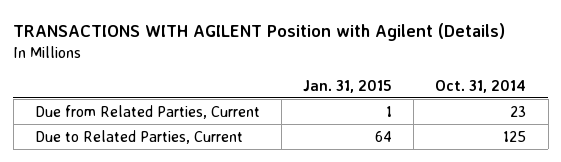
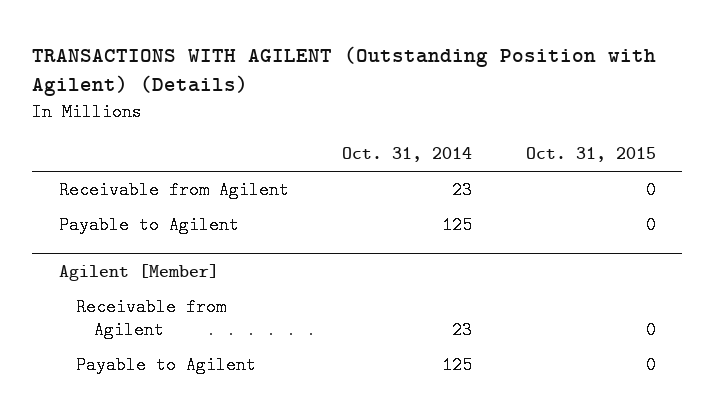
- TRANSACTIONS WITH AGILENT Position with Agilent (Details)
+ TRANSACTIONS WITH AGILENT (Outstanding Position with Agilent) (Details)
- | Jan. 31, 2015 | Oct. 31, 2014
+ | Oct. 31, 2014 | Oct. 31, 2015
- Due from Related Parties, Current | 1 | 23
- Due to Related Parties, Current | 64 | 125
+ Receivable from Agilent | 23 | 0
+ Payable to Agilent | 125 | 0
+ Agilent [Member]
+ Receivable from Agilent | 23 | 0
+ Payable to Agilent | 125 | 0

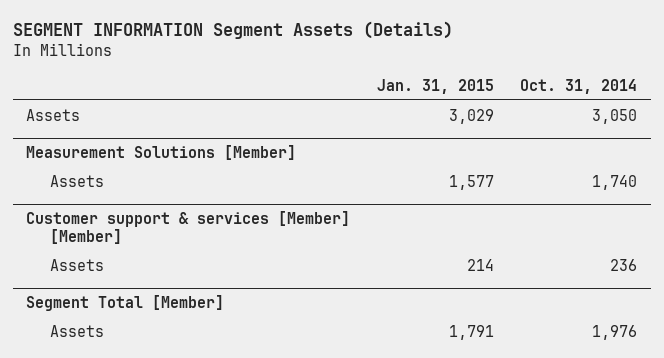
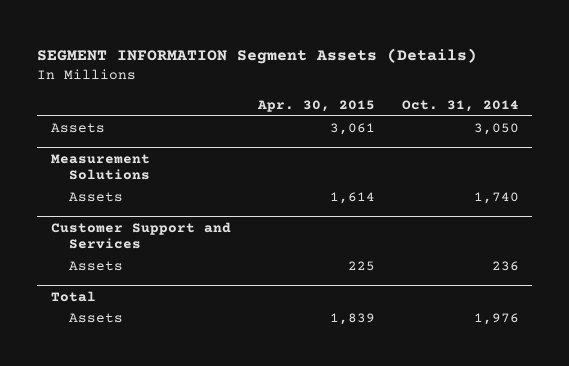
- | Jan. 31, 2015 | Oct. 31, 2014
+ | Apr. 30, 2015 | Oct. 31, 2014
- Measurement Solutions [Member]
+ Measurement Solutions
- Customer support & services [Member] [Member]
+ Customer Support and Services
- Segment Total [Member]
+ Total

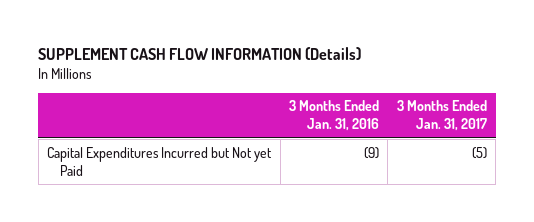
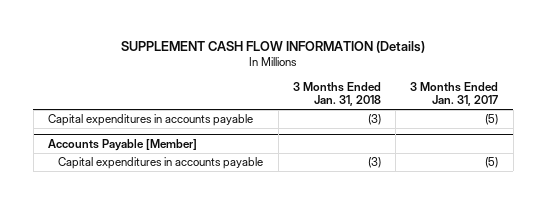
- | 3 Months Ended Jan. 31, 2016 | 3 Months Ended Jan. 31, 2017
+ | 3 Months Ended Jan. 31, 2018 | 3 Months Ended Jan. 31, 2017
- Capital Expenditures Incurred but Not yet Paid | (9) | (5)
+ Capital expenditures in accounts payable | (3) | (5)
+ Accounts Payable [Member]
+ Capital expenditures in accounts payable | (3) | (5)

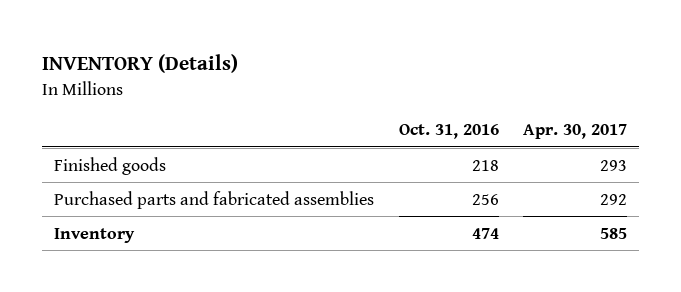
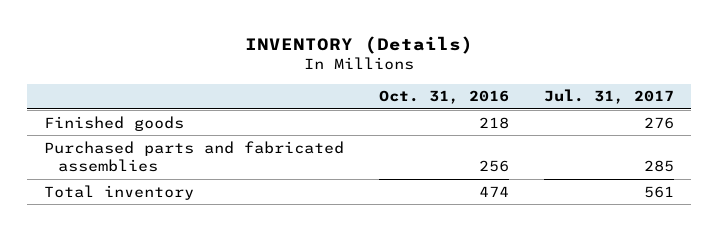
- | Oct. 31, 2016 | Apr. 30, 2017
+ | Oct. 31, 2016 | Jul. 31, 2017
- Inventory | 474 | 585
+ Total inventory | 474 | 561

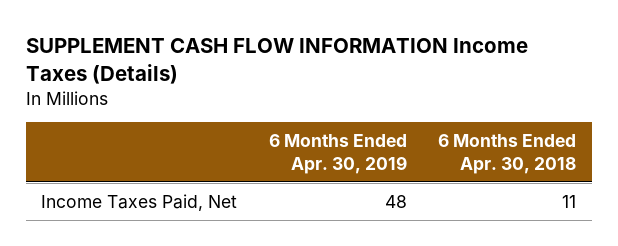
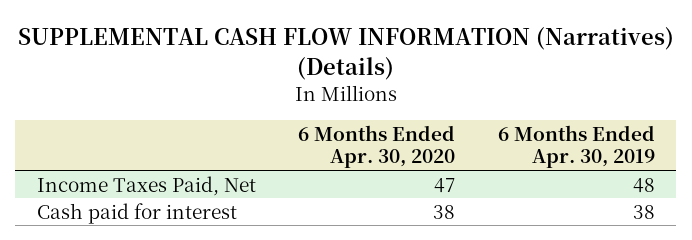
- SUPPLEMENT CASH FLOW INFORMATION Income Taxes (Details)
+ SUPPLEMENTAL CASH FLOW INFORMATION (Narratives) (Details)
- | 6 Months Ended Apr. 30, 2019 | 6 Months Ended Apr. 30, 2018
+ | 6 Months Ended Apr. 30, 2020 | 6 Months Ended Apr. 30, 2019
+ Cash paid for interest | 38 | 38

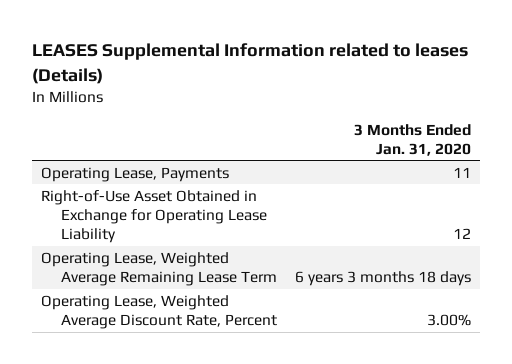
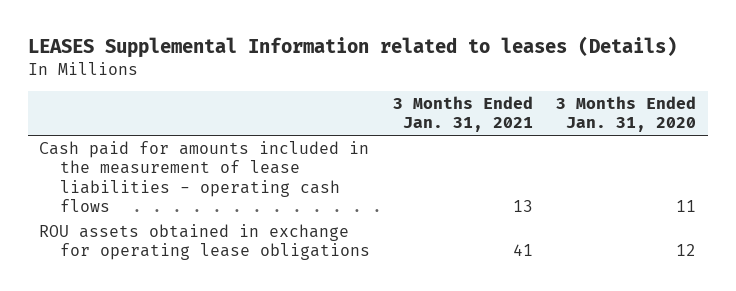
- | 3 Months Ended Jan. 31, 2020
+ | 3 Months Ended Jan. 31, 2021 | 3 Months Ended Jan. 31, 2020
- Operating Lease, Payments | 11
- Right-of-Use Asset Obtained in Exchange for Operating Lease Liability | 12
- Operating Lease, Weighted Average Remaining Lease Term | 6 years 3 months 18 days
- Operating Lease, Weighted Average Discount Rate, Percent | 3.00%
+ Cash paid for amounts included in the measurement of lease liabilities - operating cash flows | 13 | 11
+ ROU assets obtained in exchange for operating lease obligations | 41 | 12

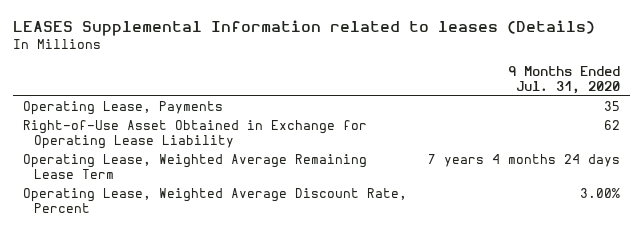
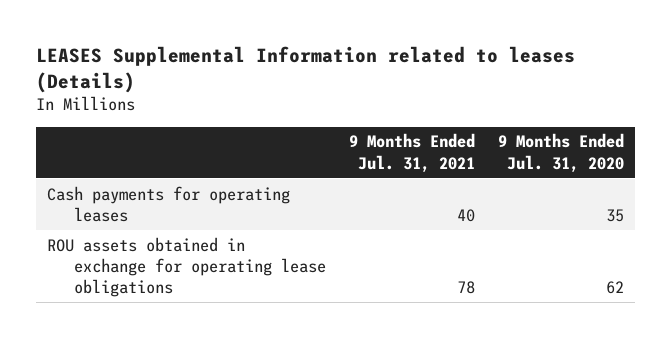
- | 9 Months Ended Jul. 31, 2020
+ | 9 Months Ended Jul. 31, 2021 | 9 Months Ended Jul. 31, 2020
- Operating Lease, Payments | 35
- Right-of-Use Asset Obtained in Exchange for Operating Lease Liability | 62
- Operating Lease, Weighted Average Remaining Lease Term | 7 years 4 months 24 days
- Operating Lease, Weighted Average Discount Rate, Percent | 3.00%
+ Cash payments for operating leases | 40 | 35
+ ROU assets obtained in exchange for operating lease obligations | 78 | 62

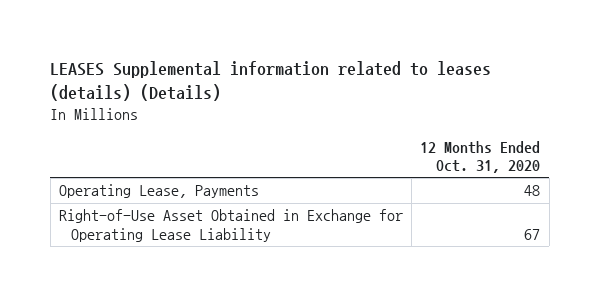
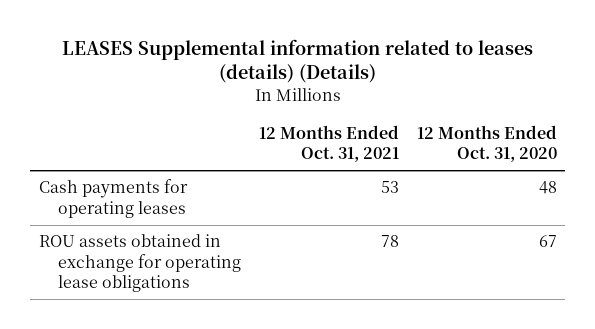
- | 12 Months Ended Oct. 31, 2020
+ | 12 Months Ended Oct. 31, 2021 | 12 Months Ended Oct. 31, 2020
- Operating Lease, Payments | 48
- Right-of-Use Asset Obtained in Exchange for Operating Lease Liability | 67
+ Cash payments for operating leases | 53 | 48
+ ROU assets obtained in exchange for operating lease obligations | 78 | 67

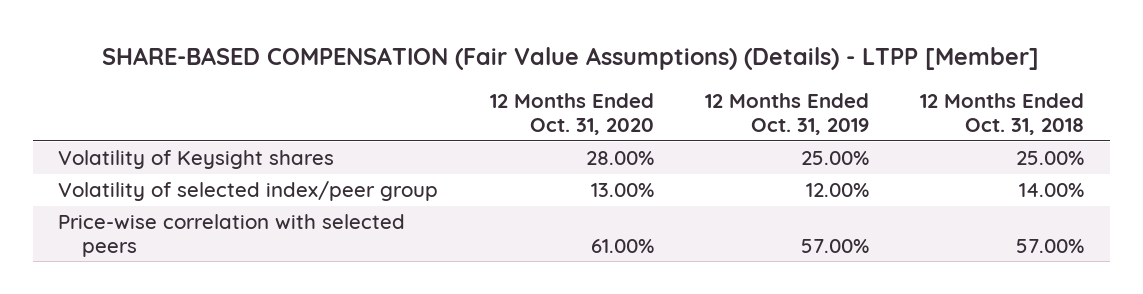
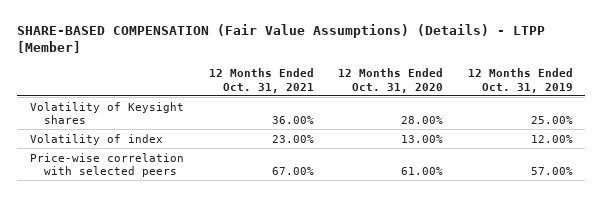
- | 12 Months Ended Oct. 31, 2020 | 12 Months Ended Oct. 31, 2019 | 12 Months Ended Oct. 31, 2018
+ | 12 Months Ended Oct. 31, 2021 | 12 Months Ended Oct. 31, 2020 | 12 Months Ended Oct. 31, 2019
- Volatility of selected index/peer group | 13.00% | 12.00% | 14.00%
+ Volatility of index | 23.00% | 13.00% | 12.00%

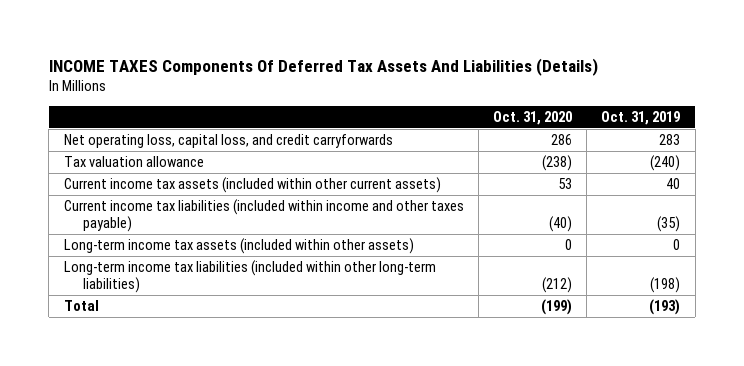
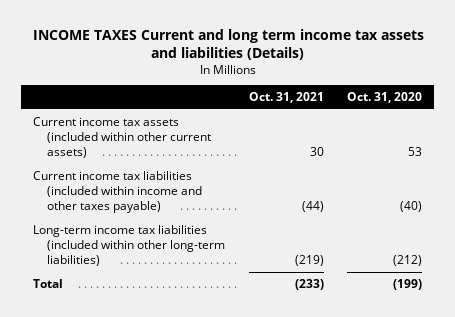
- INCOME TAXES Components Of Deferred Tax Assets And Liabilities (Details)
+ INCOME TAXES Current and long term income tax assets and liabilities (Details)
- | Oct. 31, 2020 | Oct. 31, 2019
+ | Oct. 31, 2021 | Oct. 31, 2020
- Net operating loss, capital loss, and credit carryforwards | 286 | 283
- Tax valuation allowance | (238) | (240)
- Long-term income tax assets (included within other assets) | 0 | 0

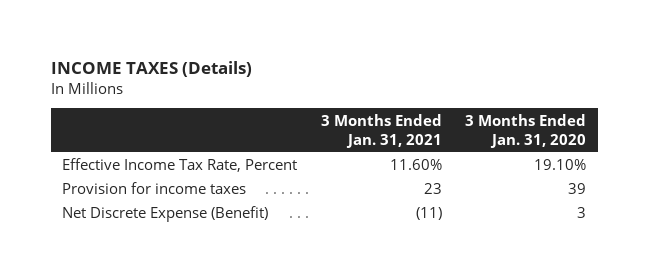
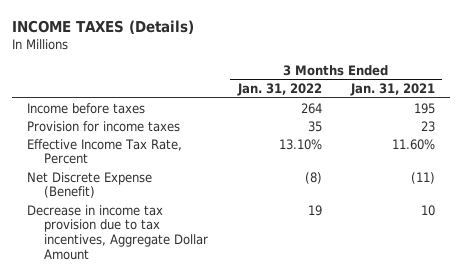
- | 3 Months Ended Jan. 31, 2021 | 3 Months Ended Jan. 31, 2020
+ | 3 Months Ended Jan. 31, 2022 | 3 Months Ended Jan. 31, 2021
+ Income before taxes | 264 | 195
moved down: Effective Income Tax Rate, Percent | 13.10% | 11.60%
+ Decrease in income tax provision due to tax incentives, Aggregate Dollar Amount | 19 | 10

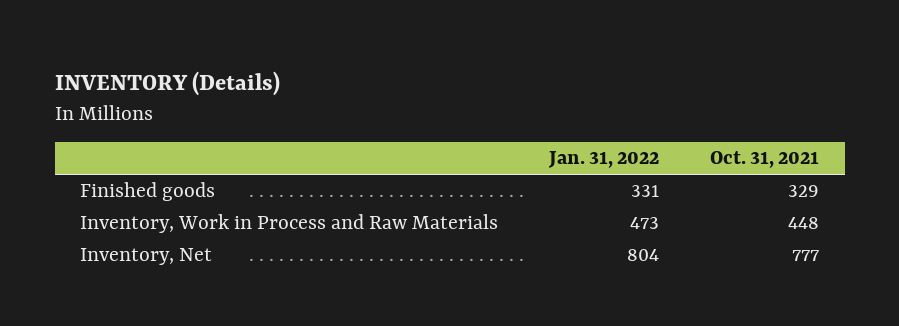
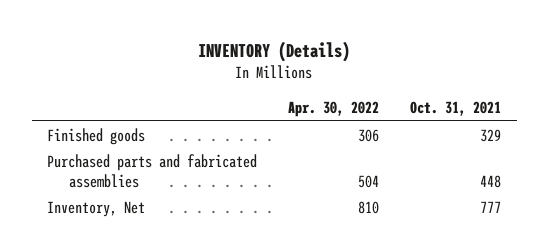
- | Jan. 31, 2022 | Oct. 31, 2021
+ | Apr. 30, 2022 | Oct. 31, 2021
- Inventory, Work in Process and Raw Materials | 473 | 448
+ Purchased parts and fabricated assemblies | 504 | 448

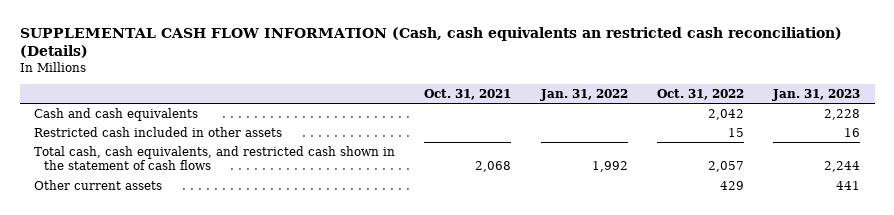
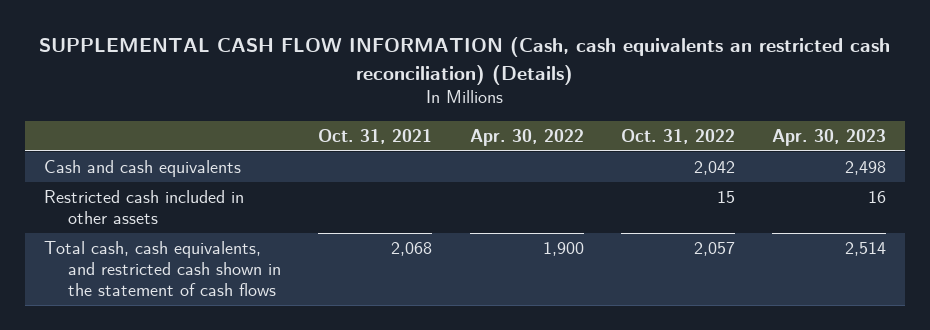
- | Oct. 31, 2021 | Jan. 31, 2022 | Oct. 31, 2022 | Jan. 31, 2023
+ | Oct. 31, 2021 | Apr. 30, 2022 | Oct. 31, 2022 | Apr. 30, 2023
- Other current assets | | | 429 | 441

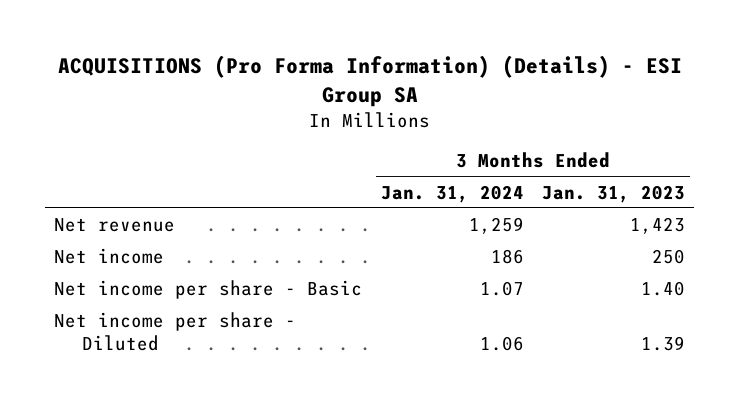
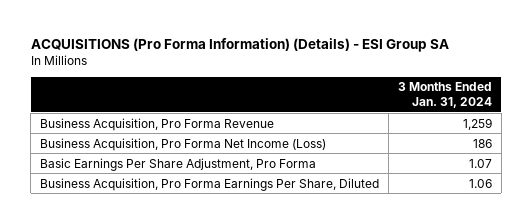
- | 3 Months Ended Jan. 31, 2024 | 3 Months Ended Jan. 31, 2023
+ | 3 Months Ended Jan. 31, 2024
- Net revenue | 1,259 | 1,423
- Net income | 186 | 250
- Net income per share - Basic | 1.07 | 1.40
- Net income per share - Diluted | 1.06 | 1.39
+ Business Acquisition, Pro Forma Revenue | 1,259
+ Business Acquisition, Pro Forma Net Income (Loss) | 186
+ Basic Earnings Per Share Adjustment, Pro Forma | 1.07
+ Business Acquisition, Pro Forma Earnings Per Share, Diluted | 1.06

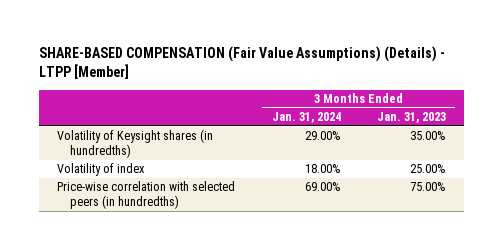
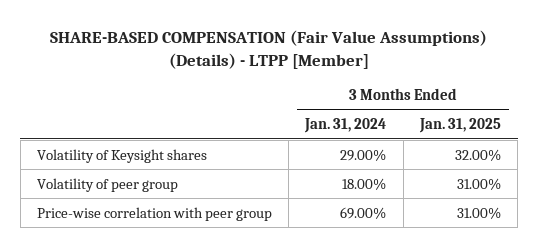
- | 3 Months Ended Jan. 31, 2024 | 3 Months Ended Jan. 31, 2023
+ | 3 Months Ended Jan. 31, 2024 | 3 Months Ended Jan. 31, 2025
- Volatility of Keysight shares (in hundredths) | 29.00% | 35.00%
- Volatility of index | 18.00% | 25.00%
- Price-wise correlation with selected peers (in hundredths) | 69.00% | 75.00%
+ Volatility of Keysight shares | 29.00% | 32.00%
+ Volatility of peer group | 18.00% | 31.00%
+ Price-wise correlation with peer group | 69.00% | 31.00%

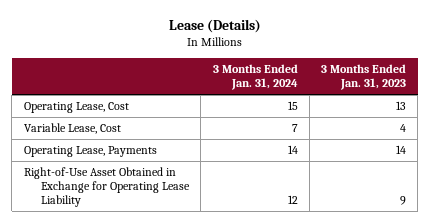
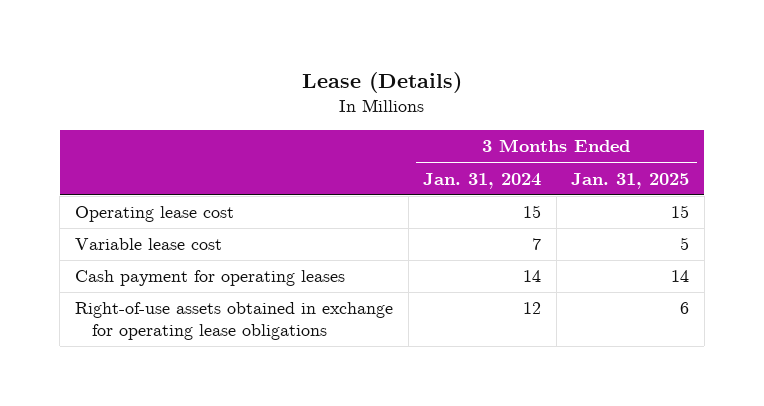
- | 3 Months Ended Jan. 31, 2024 | 3 Months Ended Jan. 31, 2023
+ | 3 Months Ended Jan. 31, 2024 | 3 Months Ended Jan. 31, 2025
- Operating Lease, Cost | 15 | 13
- Variable Lease, Cost | 7 | 4
- Operating Lease, Payments | 14 | 14
- Right-of-Use Asset Obtained in Exchange for Operating Lease Liability | 12 | 9
+ Operating lease cost | 15 | 15
+ Variable lease cost | 7 | 5
+ Cash payment for operating leases | 14 | 14
+ Right-of-use assets obtained in exchange for operating lease obligations | 12 | 6

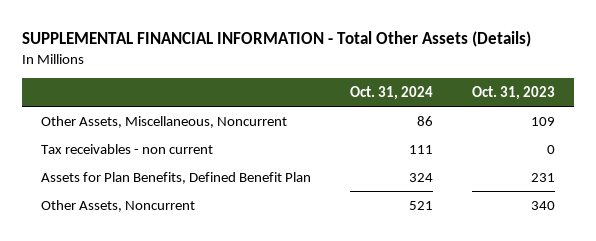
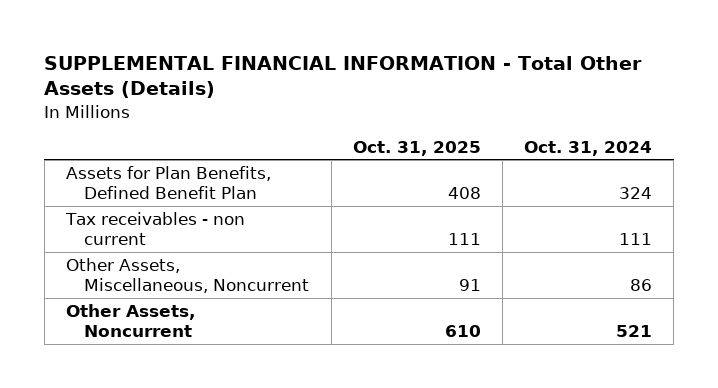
- | Oct. 31, 2024 | Oct. 31, 2023
+ | Oct. 31, 2025 | Oct. 31, 2024
moved down: Tax receivables - non current | 111 | 111
moved down: Other Assets, Miscellaneous, Noncurrent | 91 | 86

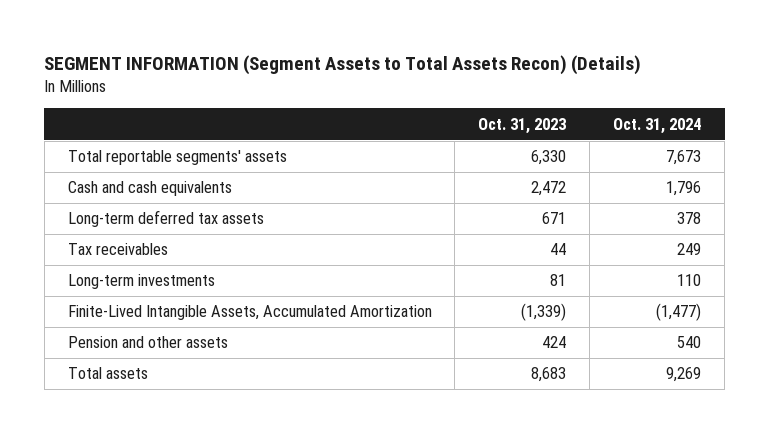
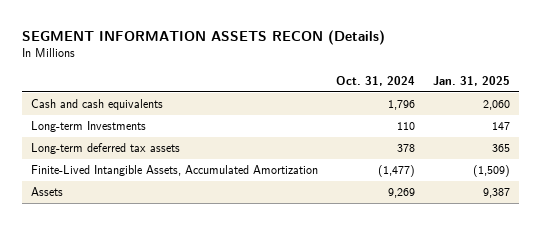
- SEGMENT INFORMATION (Segment Assets to Total Assets Recon) (Details)
+ SEGMENT INFORMATION ASSETS RECON (Details)
- | Oct. 31, 2023 | Oct. 31, 2024
+ | Oct. 31, 2024 | Jan. 31, 2025
- Total reportable segments' assets | 6,330 | 7,673
+ Long-term Investments | 110 | 147
- Tax receivables | 44 | 249
- Long-term investments | 81 | 110
- Pension and other assets | 424 | 540
- Total assets | 8,683 | 9,269
+ Assets | 9,269 | 9,387

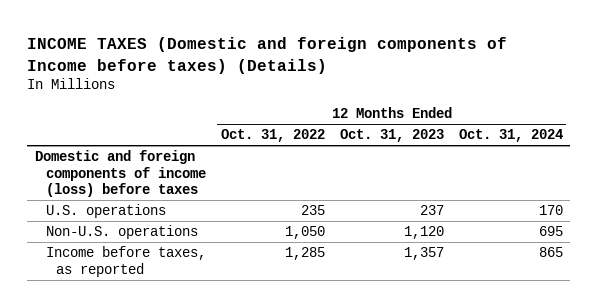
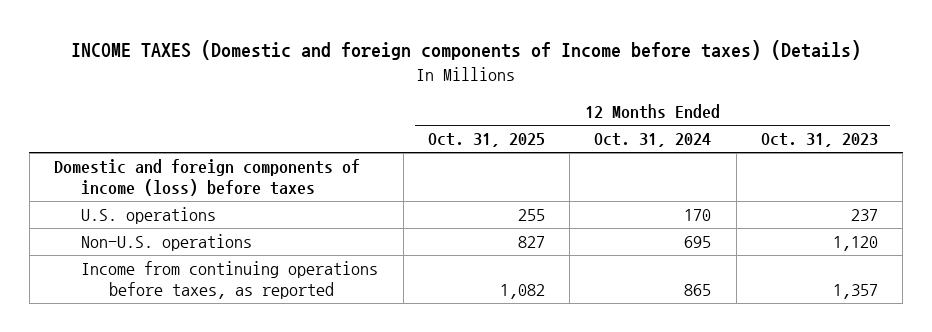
- | 12 Months Ended Oct. 31, 2022 | 12 Months Ended Oct. 31, 2023 | 12 Months Ended Oct. 31, 2024
+ | 12 Months Ended Oct. 31, 2025 | 12 Months Ended Oct. 31, 2024 | 12 Months Ended Oct. 31, 2023
- Income before taxes, as reported | 1,285 | 1,357 | 865
+ Income from continuing operations before taxes, as reported | 1,082 | 865 | 1,357

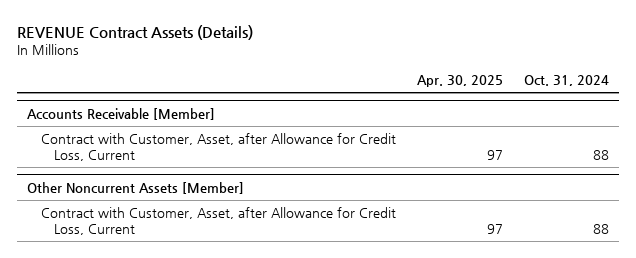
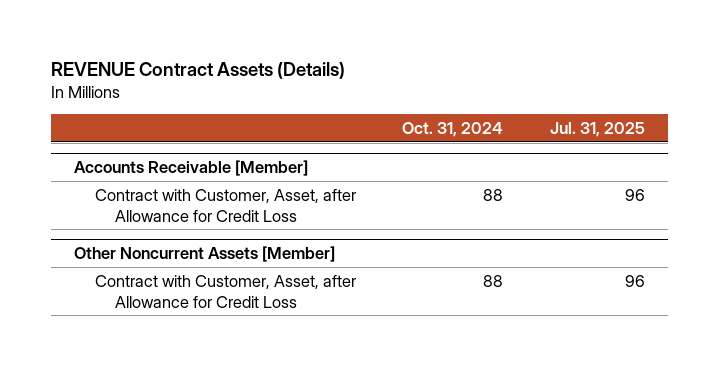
- | Apr. 30, 2025 | Oct. 31, 2024
+ | Oct. 31, 2024 | Jul. 31, 2025
@ Accounts Receivable [Member]
- Contract with Customer, Asset, after Allowance for Credit Loss, Current | 97 | 88
+ Contract with Customer, Asset, after Allowance for Credit Loss | 88 | 96
@ Other Noncurrent Assets [Member]
- Contract with Customer, Asset, after Allowance for Credit Loss, Current | 97 | 88
+ Contract with Customer, Asset, after Allowance for Credit Loss | 88 | 96

